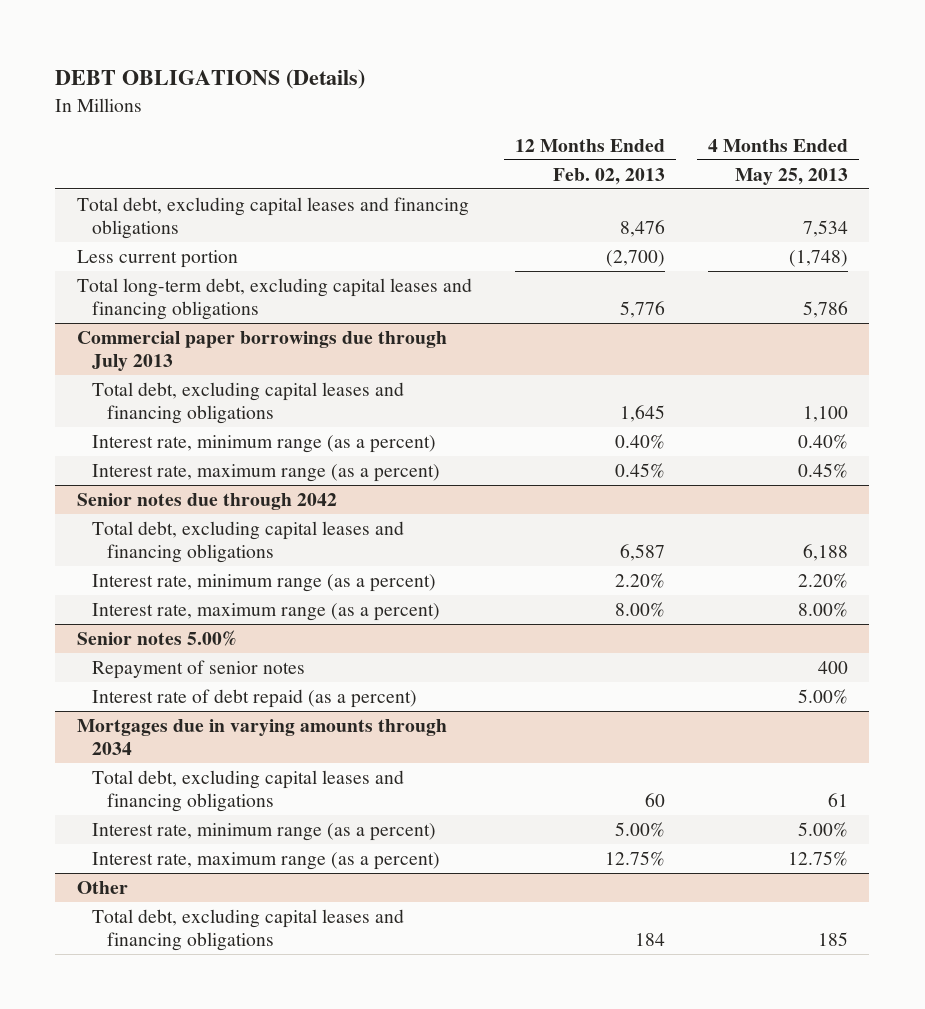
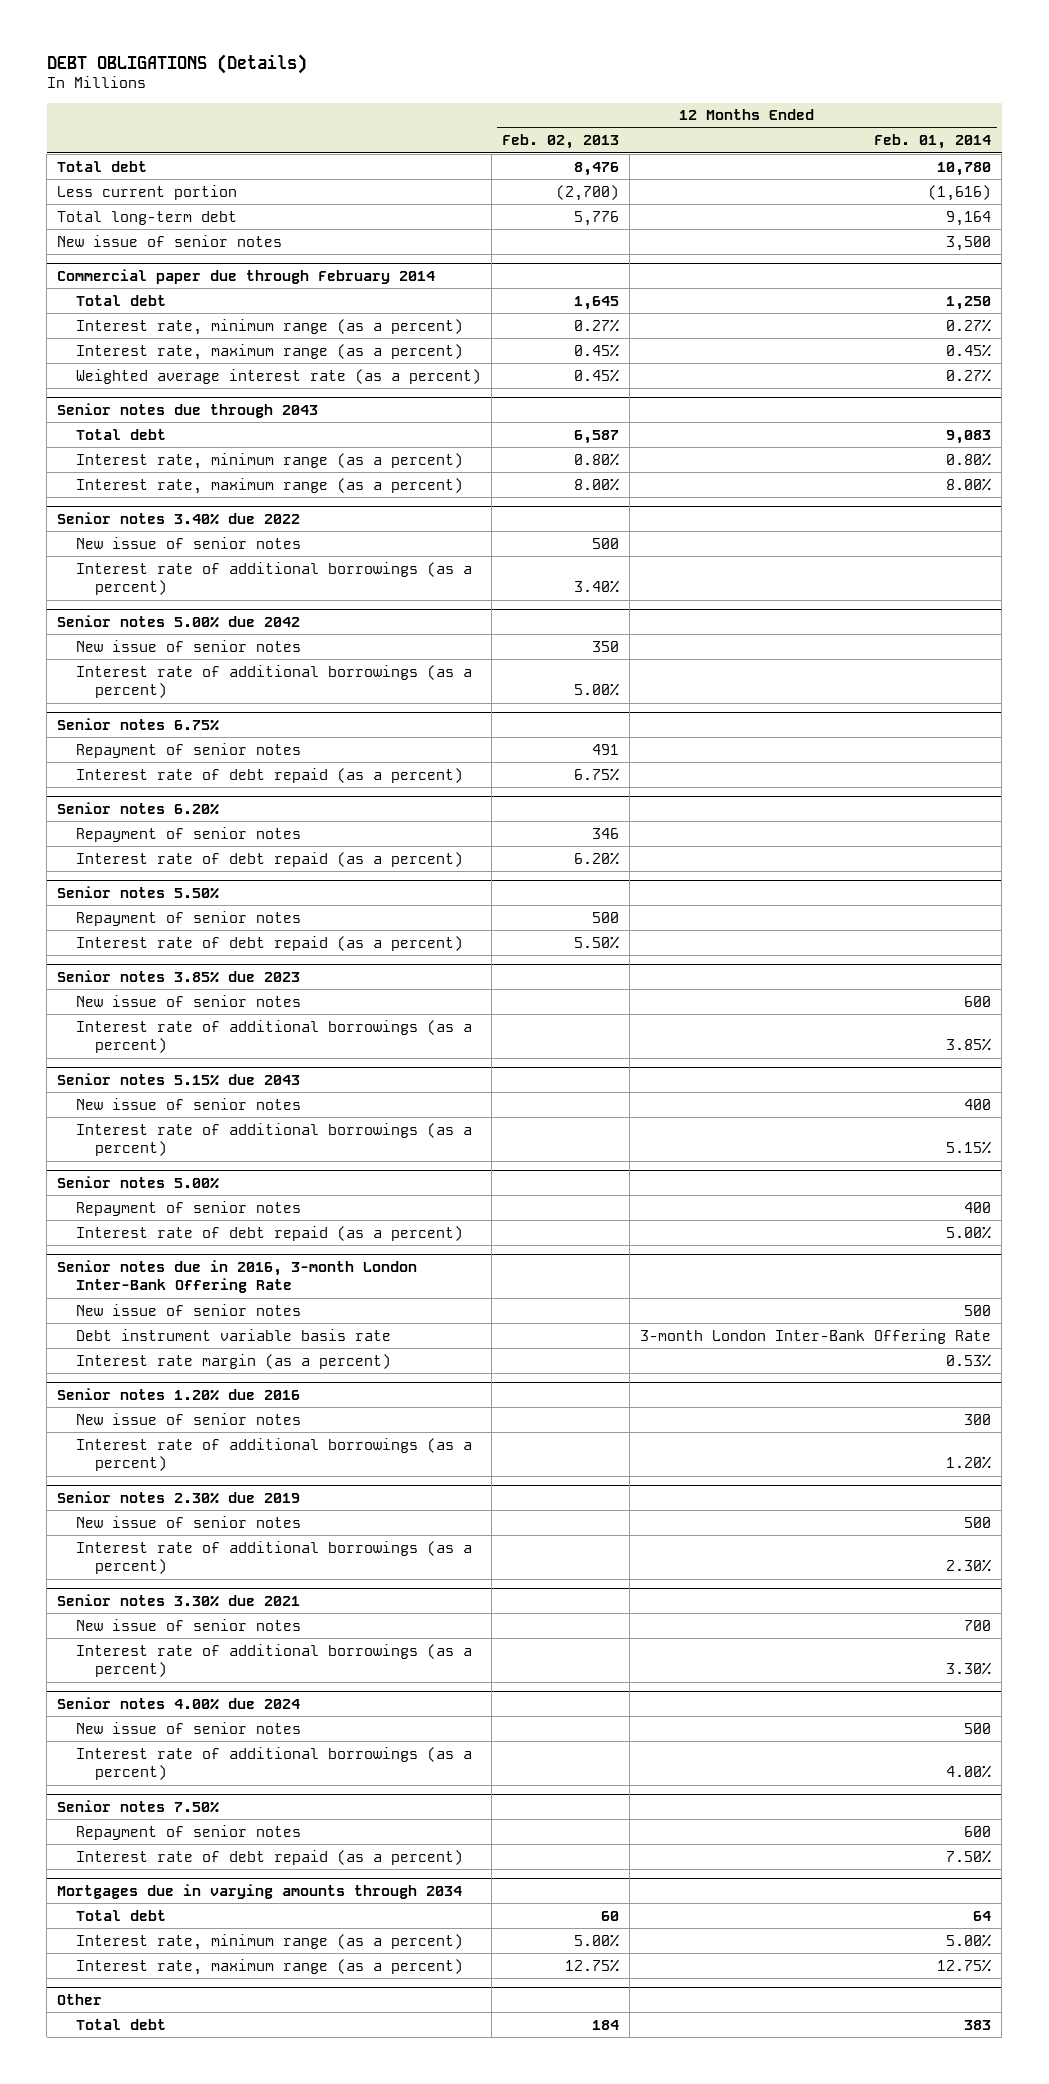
- | 12 Months Ended Feb. 02, 2013 | 4 Months Ended May 25, 2013
+ | 12 Months Ended Feb. 02, 2013 | 12 Months Ended Feb. 01, 2014
- Total debt, excluding capital leases and financing obligations | 8,476 | 7,534
+ Total debt | 8,476 | 10,780
- Total long-term debt, excluding capital leases and financing obligations | 5,776 | 5,786
- Commercial paper borrowings due through July 2013
- Total debt, excluding capital leases and financing obligations | 1,645 | 1,100
- Interest rate, minimum range (as a percent) | 0.40% | 0.40%
+ Total long-term debt | 5,776 | 9,164
+ New issue of senior notes | | 3,500
+ Commercial paper due through February 2014
+ Total debt | 1,645 | 1,250
+ Interest rate, minimum range (as a percent) | 0.27% | 0.27%
- Senior notes due through 2042
- Total debt, excluding capital leases and financing obligations | 6,587 | 6,188
- Interest rate, minimum range (as a percent) | 2.20% | 2.20%
+ Weighted average interest rate (as a percent) | 0.45% | 0.27%
+ Senior notes due through 2043
+ Total debt | 6,587 | 9,083
+ Interest rate, minimum range (as a percent) | 0.80% | 0.80%
+ Senior notes 3.40% due 2022
+ New issue of senior notes | 500 |
+ Interest rate of additional borrowings (as a percent) | 3.40% |
+ Senior notes 5.00% due 2042
+ New issue of senior notes | 350 |
+ Interest rate of additional borrowings (as a percent) | 5.00% |
+ Senior notes 6.75%
+ Repayment of senior notes | 491 |
+ Interest rate of debt repaid (as a percent) | 6.75% |
+ Senior notes 6.20%
+ Repayment of senior notes | 346 |
+ Interest rate of debt repaid (as a percent) | 6.20% |
+ Senior notes 5.50%
+ Repayment of senior notes | 500 |
+ Interest rate of debt repaid (as a percent) | 5.50% |
+ Senior notes 3.85% due 2023
+ New issue of senior notes | | 600
+ Interest rate of additional borrowings (as a percent) | | 3.85%
+ Senior notes 5.15% due 2043
+ New issue of senior notes | | 400
+ Interest rate of additional borrowings (as a percent) | | 5.15%
+ Senior notes due in 2016, 3-month London Inter-Bank Offering Rate
+ New issue of senior notes | | 500
+ Debt instrument variable basis rate | | 3-month London Inter-Bank Offering Rate
+ Interest rate margin (as a percent) | | 0.53%
+ Senior notes 1.20% due 2016
+ New issue of senior notes | | 300
+ Interest rate of additional borrowings (as a percent) | | 1.20%
+ Senior notes 2.30% due 2019
+ New issue of senior notes | | 500
+ Interest rate of additional borrowings (as a percent) | | 2.30%
+ Senior notes 3.30% due 2021
+ New issue of senior notes | | 700
+ Interest rate of additional borrowings (as a percent) | | 3.30%
+ Senior notes 4.00% due 2024
+ New issue of senior notes | | 500
+ Interest rate of additional borrowings (as a percent) | | 4.00%
+ Senior notes 7.50%
+ Repayment of senior notes | | 600
+ Interest rate of debt repaid (as a percent) | | 7.50%
@ Mortgages due in varying amounts through 2034
- Total debt, excluding capital leases and financing obligations | 60 | 61
+ Total debt | 60 | 64
@ Other
- Total debt, excluding capital leases and financing obligations | 184 | 185
+ Total debt | 184 | 383

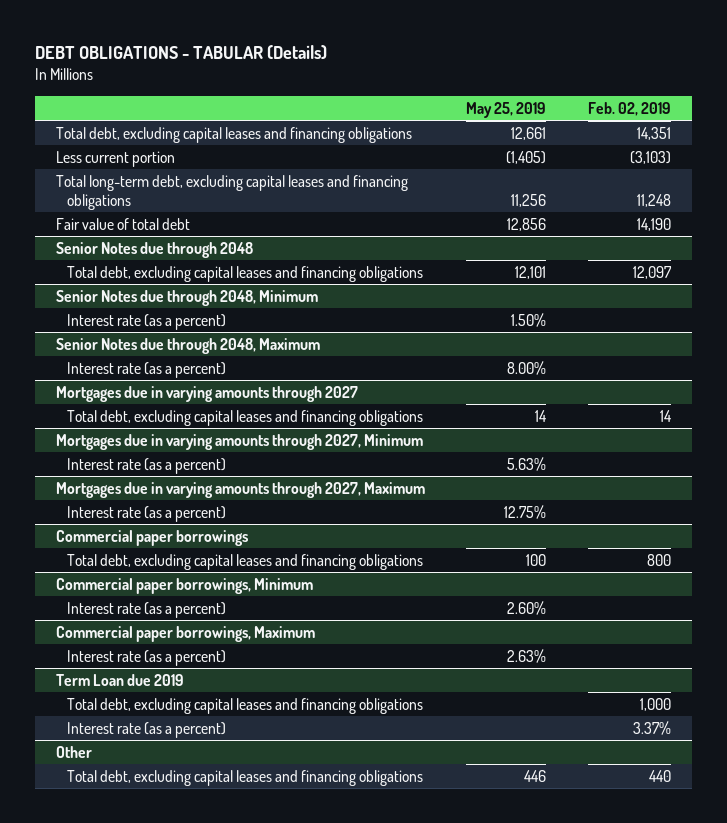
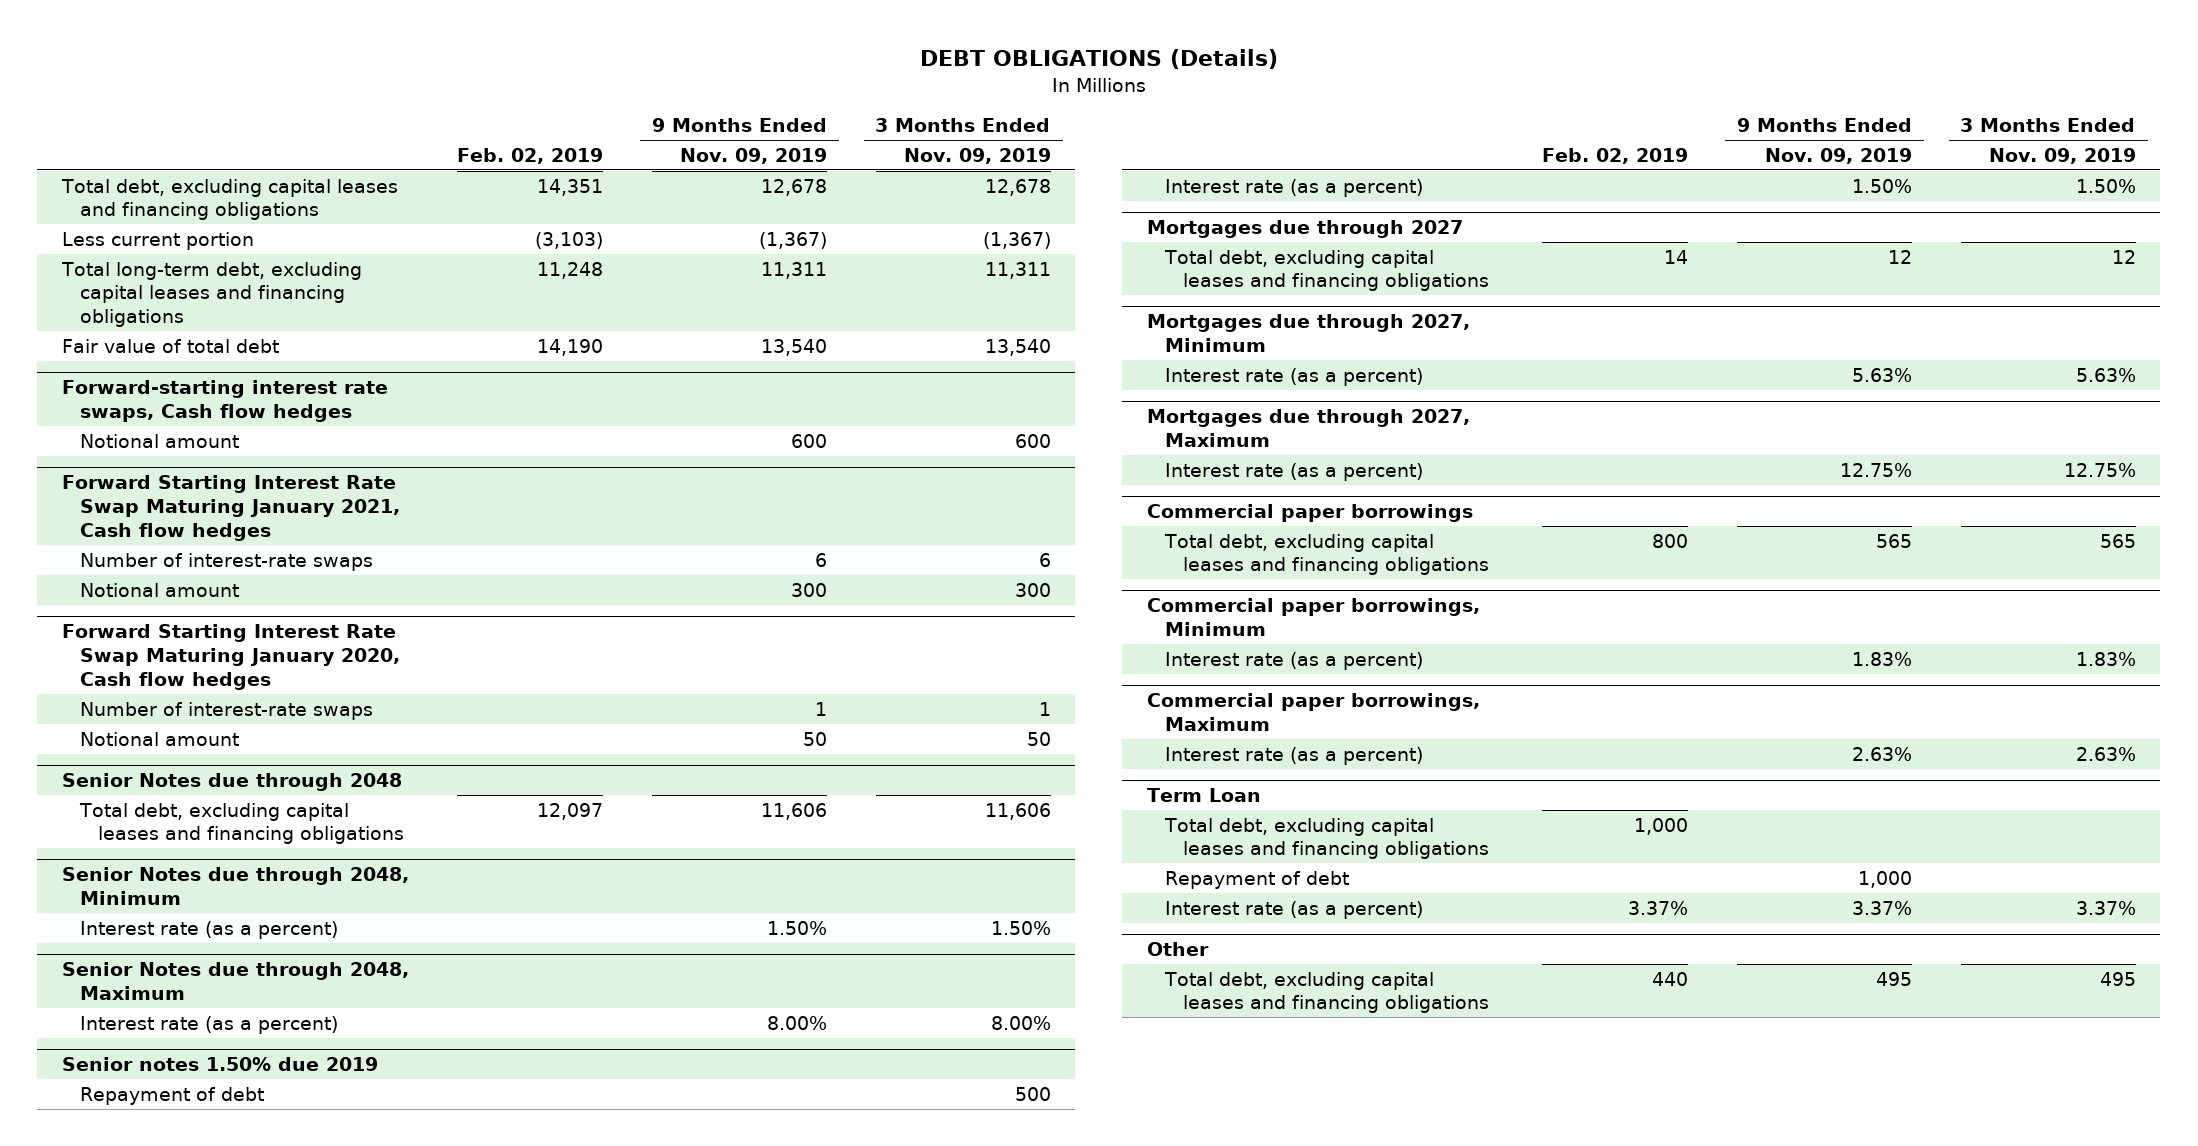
- DEBT OBLIGATIONS - TABULAR (Details)
+ DEBT OBLIGATIONS (Details)
- | May 25, 2019 | Feb. 02, 2019
+ | Feb. 02, 2019 | 9 Months Ended Nov. 09, 2019 | 3 Months Ended Nov. 09, 2019
+ Forward-starting interest rate swaps, Cash flow hedges
+ Notional amount | | 600 | 600
+ Forward Starting Interest Rate Swap Maturing January 2021, Cash flow hedges
+ Number of interest-rate swaps | | 6 | 6
+ Notional amount | | 300 | 300
+ Forward Starting Interest Rate Swap Maturing January 2020, Cash flow hedges
+ Number of interest-rate swaps | | 1 | 1
+ Notional amount | | 50 | 50
- Mortgages due in varying amounts through 2027
+ Senior notes 1.50% due 2019
+ Repayment of debt | | | 500
+ Interest rate (as a percent) | | 1.50% | 1.50%
+ Mortgages due through 2027
- Mortgages due in varying amounts through 2027, Minimum
+ Mortgages due through 2027, Minimum
- Mortgages due in varying amounts through 2027, Maximum
+ Mortgages due through 2027, Maximum
- Term Loan due 2019
+ Term Loan
+ Repayment of debt | | 1,000 |

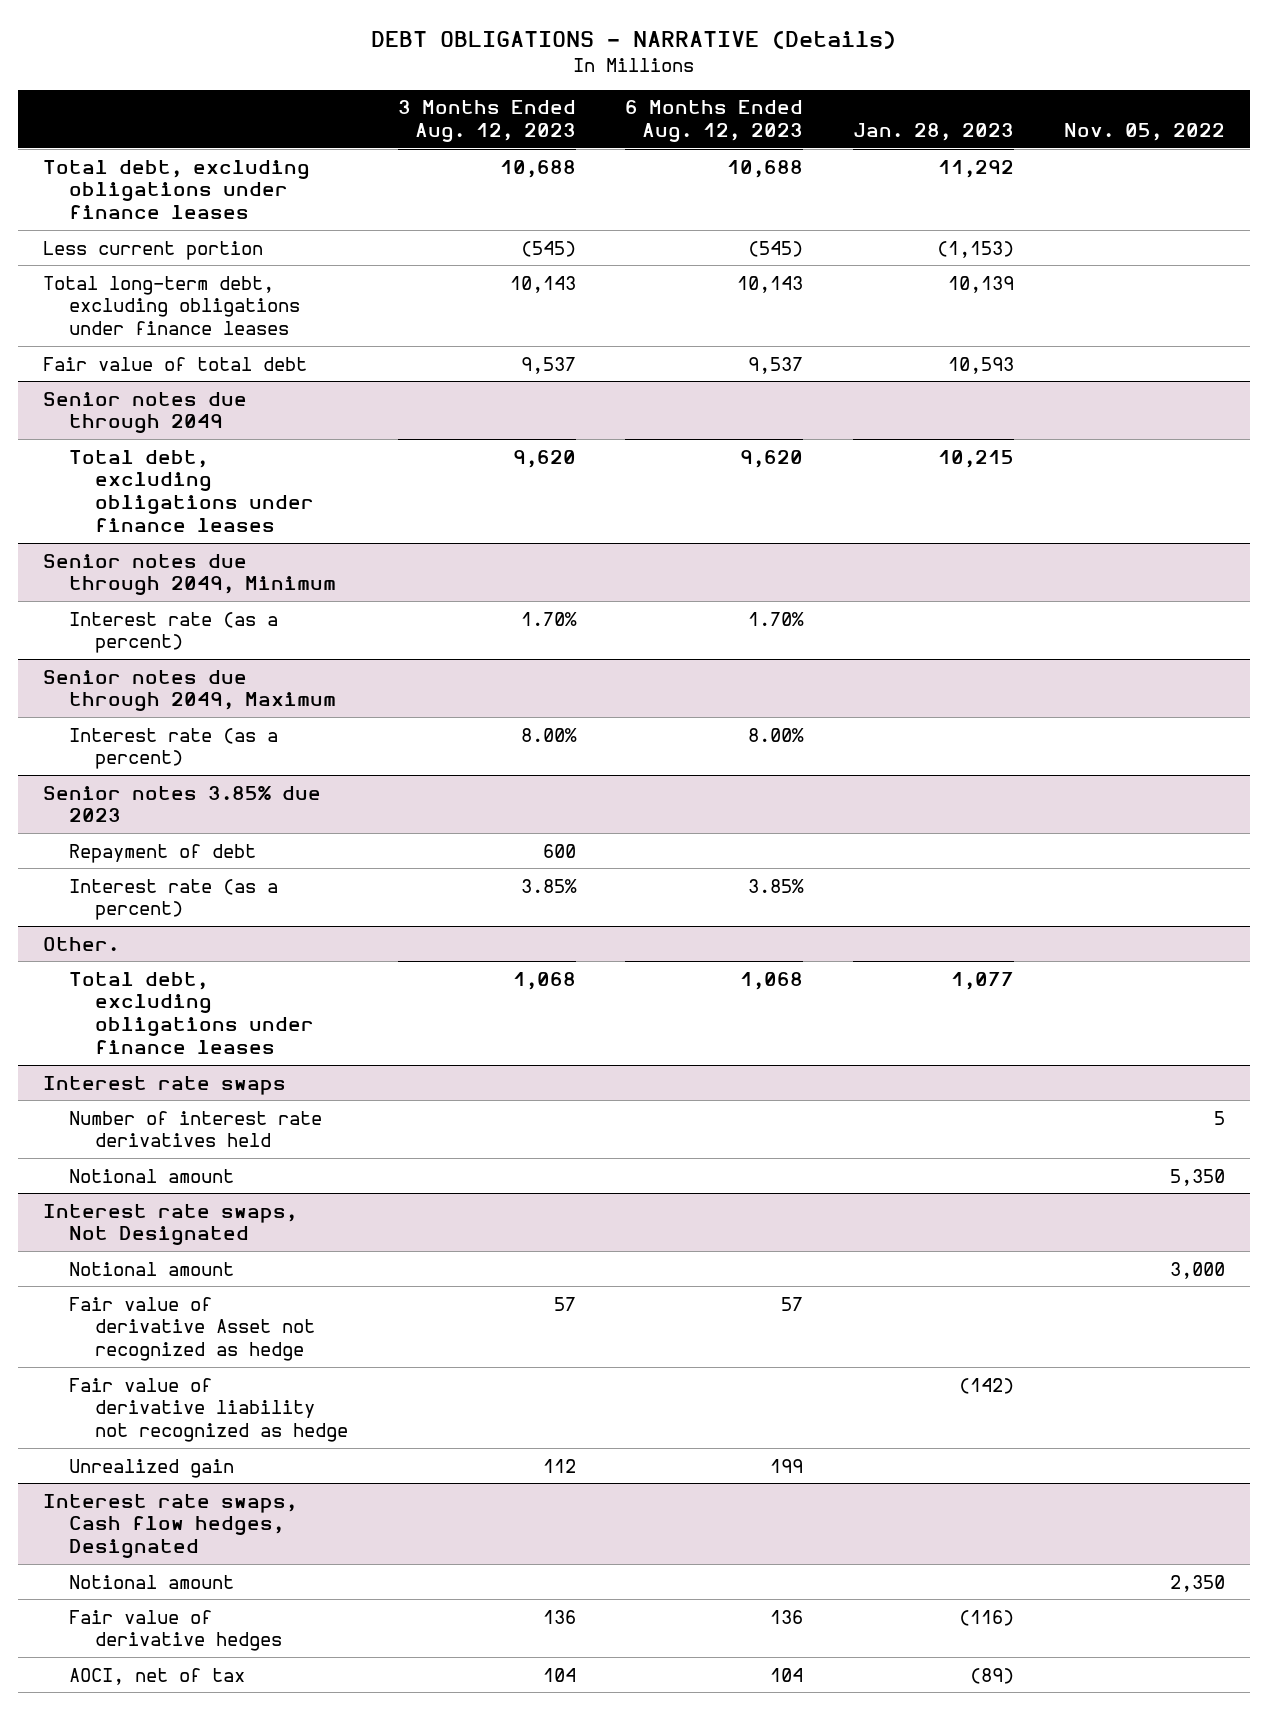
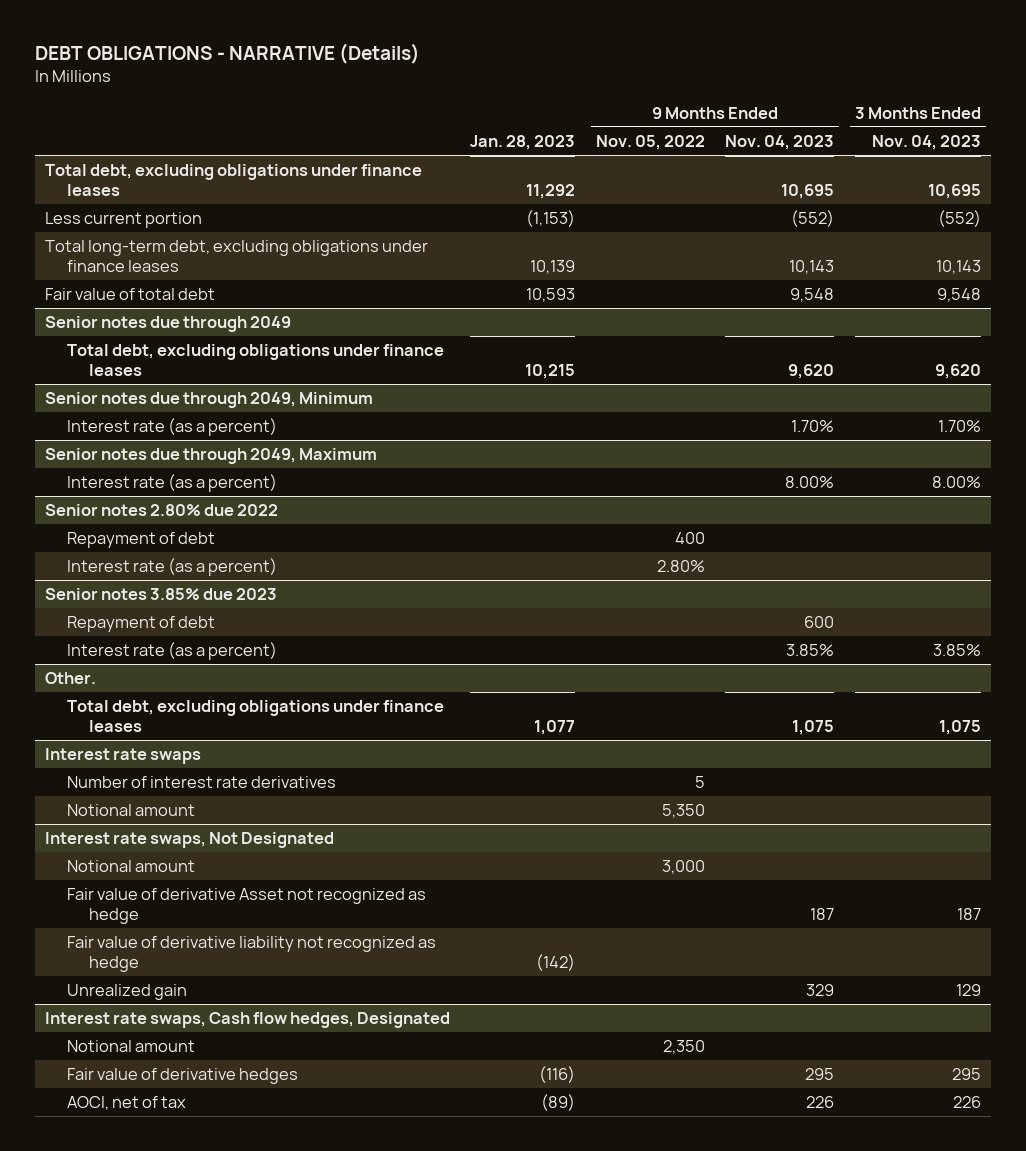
- | 3 Months Ended Aug. 12, 2023 | 6 Months Ended Aug. 12, 2023 | Jan. 28, 2023 | Nov. 05, 2022
+ | Jan. 28, 2023 | 9 Months Ended Nov. 05, 2022 | 9 Months Ended Nov. 04, 2023 | 3 Months Ended Nov. 04, 2023
+ Senior notes 2.80% due 2022
+ Repayment of debt | | 400 | |
+ Interest rate (as a percent) | | 2.80% | |
@ Interest rate swaps
- Number of interest rate derivatives held | | | | 5
+ Number of interest rate derivatives | | 5 | |

